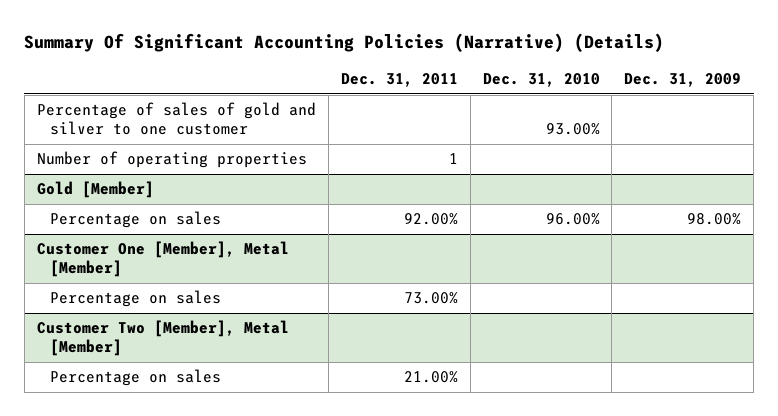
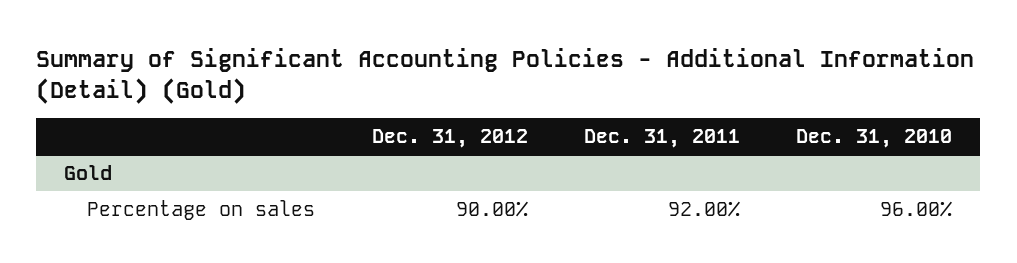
- Summary Of Significant Accounting Policies (Narrative) (Details)
+ Summary of Significant Accounting Policies - Additional Information (Detail) (Gold)
- | Dec. 31, 2011 | Dec. 31, 2010 | Dec. 31, 2009
+ | Dec. 31, 2012 | Dec. 31, 2011 | Dec. 31, 2010
- Percentage of sales of gold and silver to one customer | | 93.00% |
- Number of operating properties | 1 | |
- Gold [Member]
+ Gold
- Customer One [Member], Metal [Member]
- Percentage on sales | 73.00% | |
- Customer Two [Member], Metal [Member]
- Percentage on sales | 21.00% | |

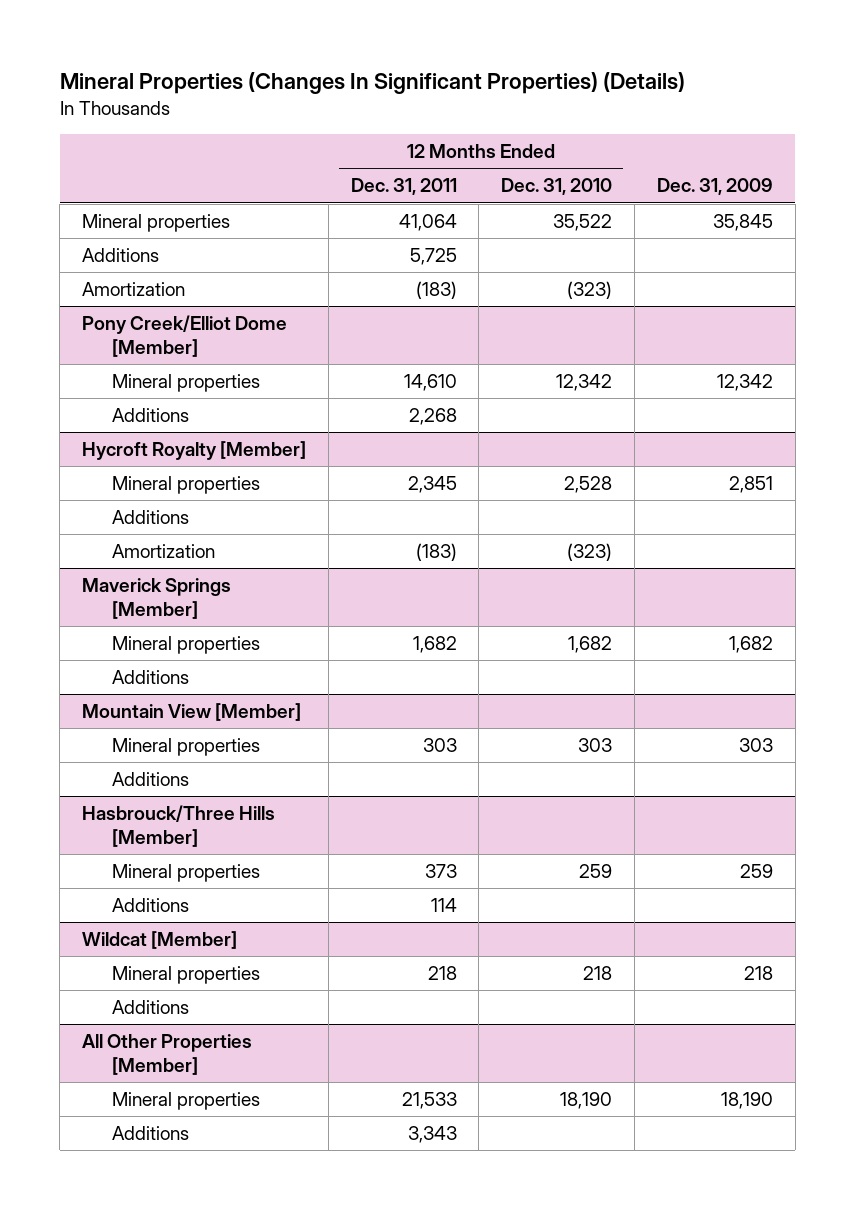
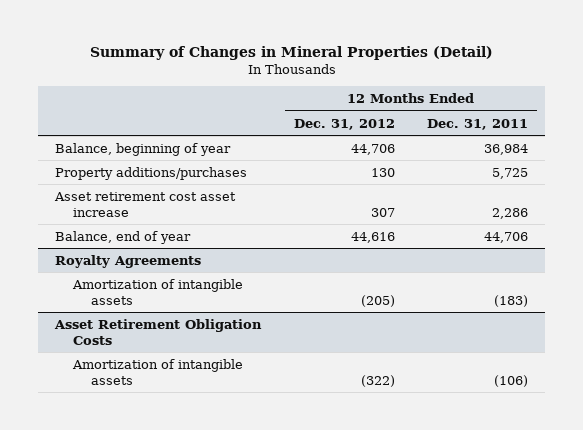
- Mineral Properties (Changes In Significant Properties) (Details)
+ Summary of Changes in Mineral Properties (Detail)
- | 12 Months Ended Dec. 31, 2011 | 12 Months Ended Dec. 31, 2010 | Dec. 31, 2009
+ | 12 Months Ended Dec. 31, 2012 | 12 Months Ended Dec. 31, 2011
- Mineral properties | 41,064 | 35,522 | 35,845
- Additions | 5,725 | |
- Amortization | (183) | (323) |
- Pony Creek/Elliot Dome [Member]
- Mineral properties | 14,610 | 12,342 | 12,342
- Additions | 2,268 | |
- Hycroft Royalty [Member]
- Mineral properties | 2,345 | 2,528 | 2,851
- Additions
- Amortization | (183) | (323) |
- Maverick Springs [Member]
- Mineral properties | 1,682 | 1,682 | 1,682
- Additions
- Mountain View [Member]
- Mineral properties | 303 | 303 | 303
- Additions
- Hasbrouck/Three Hills [Member]
- Mineral properties | 373 | 259 | 259
- Additions | 114 | |
- Wildcat [Member]
- Mineral properties | 218 | 218 | 218
- Additions
- All Other Properties [Member]
- Mineral properties | 21,533 | 18,190 | 18,190
- Additions | 3,343 | |
+ Balance, beginning of year | 44,706 | 36,984
+ Property additions/purchases | 130 | 5,725
+ Asset retirement cost asset increase | 307 | 2,286
+ Balance, end of year | 44,616 | 44,706
+ Royalty Agreements
+ Amortization of intangible assets | (205) | (183)
+ Asset Retirement Obligation Costs
+ Amortization of intangible assets | (322) | (106)

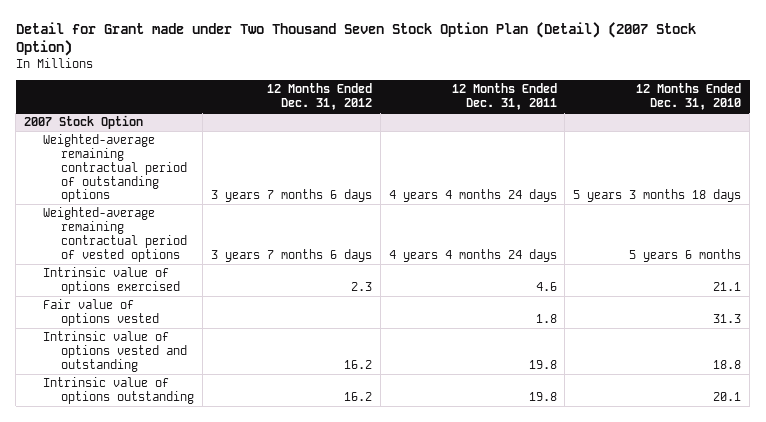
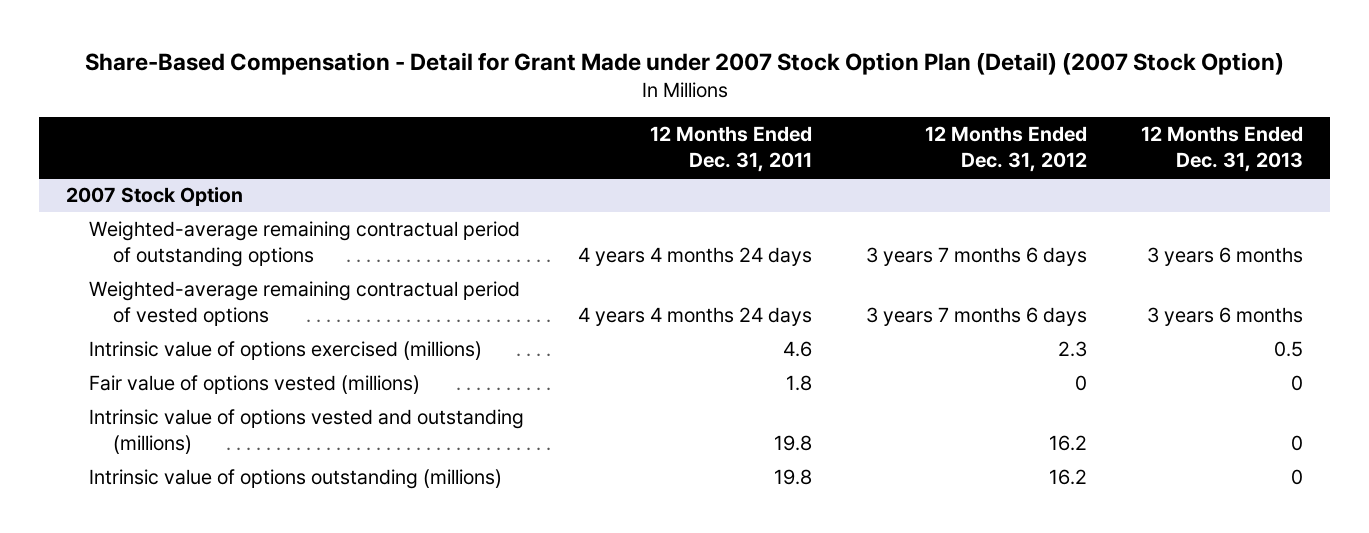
- Detail for Grant made under Two Thousand Seven Stock Option Plan (Detail) (2007 Stock Option)
+ Share-Based Compensation - Detail for Grant Made under 2007 Stock Option Plan (Detail) (2007 Stock Option)
- | 12 Months Ended Dec. 31, 2012 | 12 Months Ended Dec. 31, 2011 | 12 Months Ended Dec. 31, 2010
+ | 12 Months Ended Dec. 31, 2011 | 12 Months Ended Dec. 31, 2012 | 12 Months Ended Dec. 31, 2013
@ 2007 Stock Option
- Intrinsic value of options exercised | 2.3 | 4.6 | 21.1
- Fair value of options vested | | 1.8 | 31.3
- Intrinsic value of options vested and outstanding | 16.2 | 19.8 | 18.8
- Intrinsic value of options outstanding | 16.2 | 19.8 | 20.1
+ Intrinsic value of options exercised (millions) | 4.6 | 2.3 | 0.5
+ Fair value of options vested (millions) | 1.8 | 0 | 0
+ Intrinsic value of options vested and outstanding (millions) | 19.8 | 16.2 | 0
+ Intrinsic value of options outstanding (millions) | 19.8 | 16.2 | 0

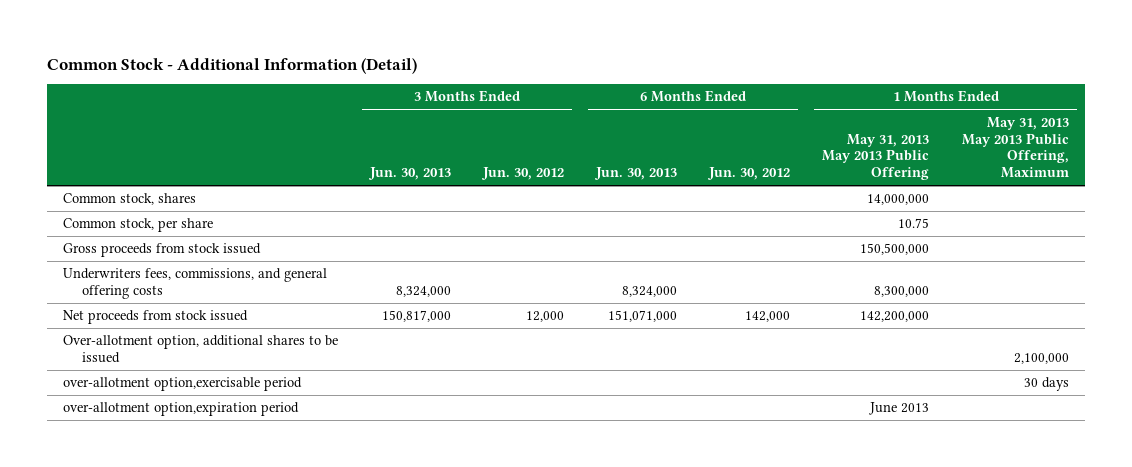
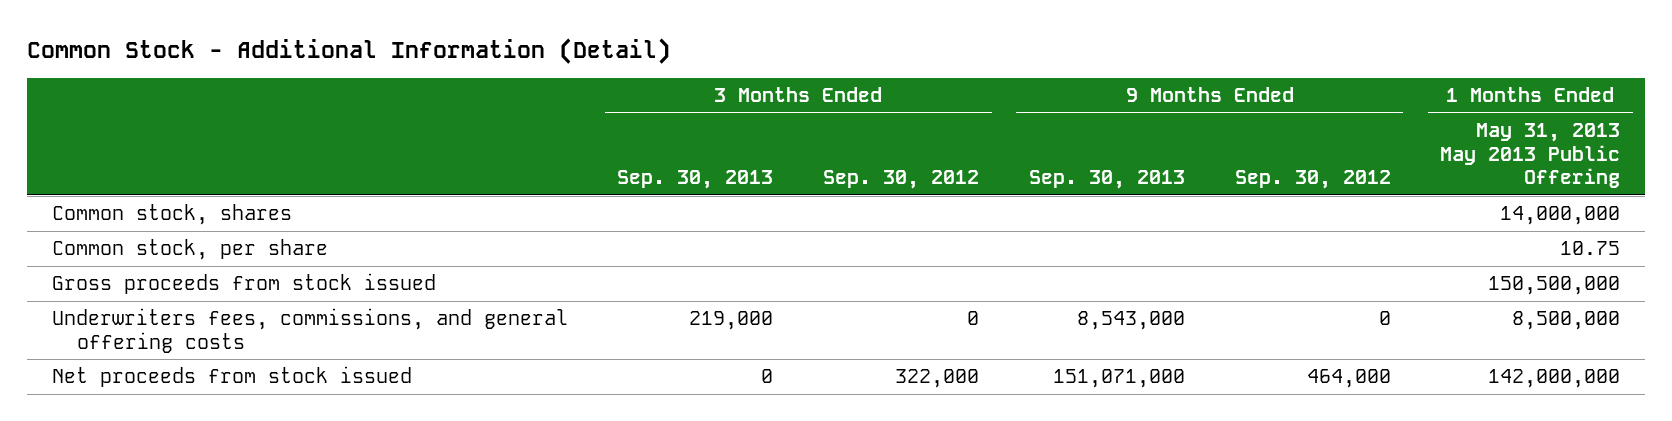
- | 3 Months Ended Jun. 30, 2013 | 3 Months Ended Jun. 30, 2012 | 6 Months Ended Jun. 30, 2013 | 6 Months Ended Jun. 30, 2012 | 1 Months Ended May 31, 2013 May 2013 Public Offering | 1 Months Ended May 31, 2013 May 2013 Public Offering, Maximum
+ | 3 Months Ended Sep. 30, 2013 | 3 Months Ended Sep. 30, 2012 | 9 Months Ended Sep. 30, 2013 | 9 Months Ended Sep. 30, 2012 | 1 Months Ended May 31, 2013 May 2013 Public Offering
- Underwriters fees, commissions, and general offering costs | 8,324,000 | | 8,324,000 | | 8,300,000 |
- Net proceeds from stock issued | 150,817,000 | 12,000 | 151,071,000 | 142,000 | 142,200,000 |
- Over-allotment option, additional shares to be issued | | | | | | 2,100,000
- over-allotment option,exercisable period | | | | | | 30 days
- over-allotment option,expiration period | | | | | June 2013 |
+ Underwriters fees, commissions, and general offering costs | 219,000 | 0 | 8,543,000 | 0 | 8,500,000
+ Net proceeds from stock issued | 0 | 322,000 | 151,071,000 | 464,000 | 142,000,000

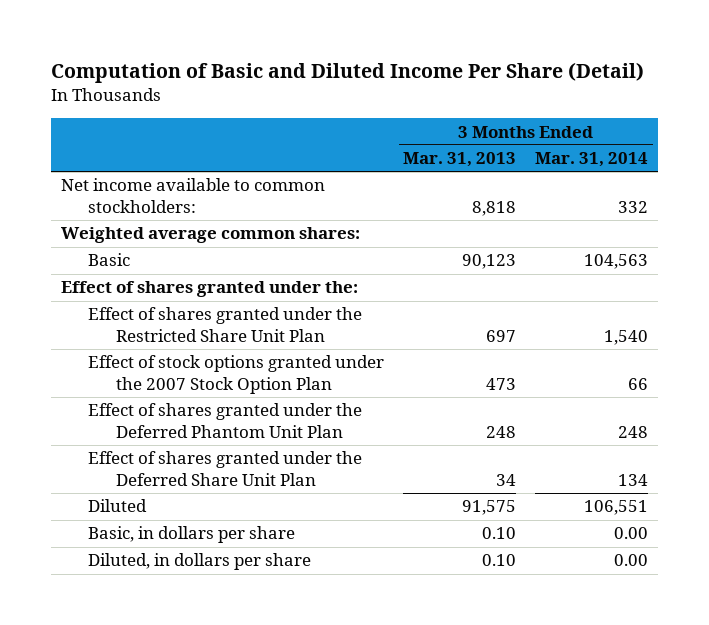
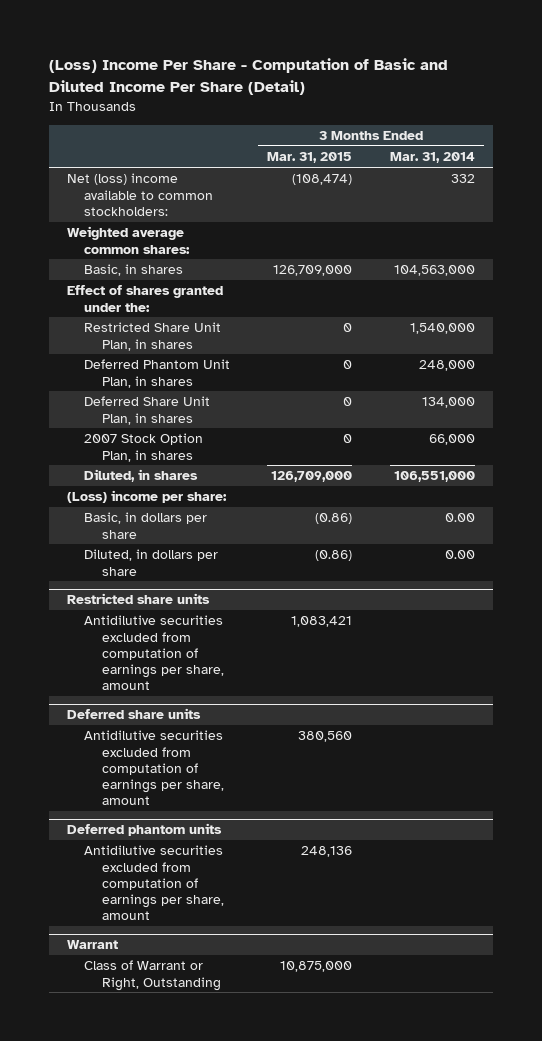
- Computation of Basic and Diluted Income Per Share (Detail)
+ (Loss) Income Per Share - Computation of Basic and Diluted Income Per Share (Detail)
- | 3 Months Ended Mar. 31, 2013 | 3 Months Ended Mar. 31, 2014
+ | 3 Months Ended Mar. 31, 2015 | 3 Months Ended Mar. 31, 2014
- Net income available to common stockholders: | 8,818 | 332
+ Net (loss) income available to common stockholders: | (108,474) | 332
- Basic | 90,123 | 104,563
+ Basic, in shares | 126,709,000 | 104,563,000
- Effect of shares granted under the Restricted Share Unit Plan | 697 | 1,540
- Effect of stock options granted under the 2007 Stock Option Plan | 473 | 66
- Effect of shares granted under the Deferred Phantom Unit Plan | 248 | 248
- Effect of shares granted under the Deferred Share Unit Plan | 34 | 134
- Diluted | 91,575 | 106,551
+ Restricted Share Unit Plan, in shares | 0 | 1,540,000
+ Deferred Phantom Unit Plan, in shares | 0 | 248,000
+ Deferred Share Unit Plan, in shares | 0 | 134,000
+ 2007 Stock Option Plan, in shares | 0 | 66,000
+ Diluted, in shares | 126,709,000 | 106,551,000
+ (Loss) income per share:
+ Restricted share units
+ Antidilutive securities excluded from computation of earnings per share, amount | 1,083,421 |
+ Deferred share units
+ Antidilutive securities excluded from computation of earnings per share, amount | 380,560 |
+ Deferred phantom units
+ Antidilutive securities excluded from computation of earnings per share, amount | 248,136 |
+ Warrant
+ Class of Warrant or Right, Outstanding | 10,875,000 |

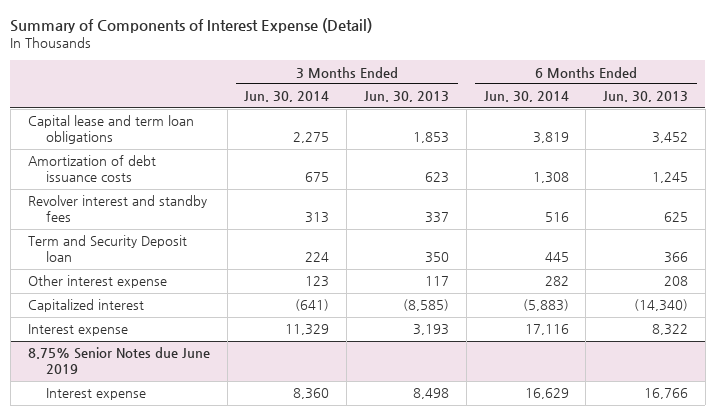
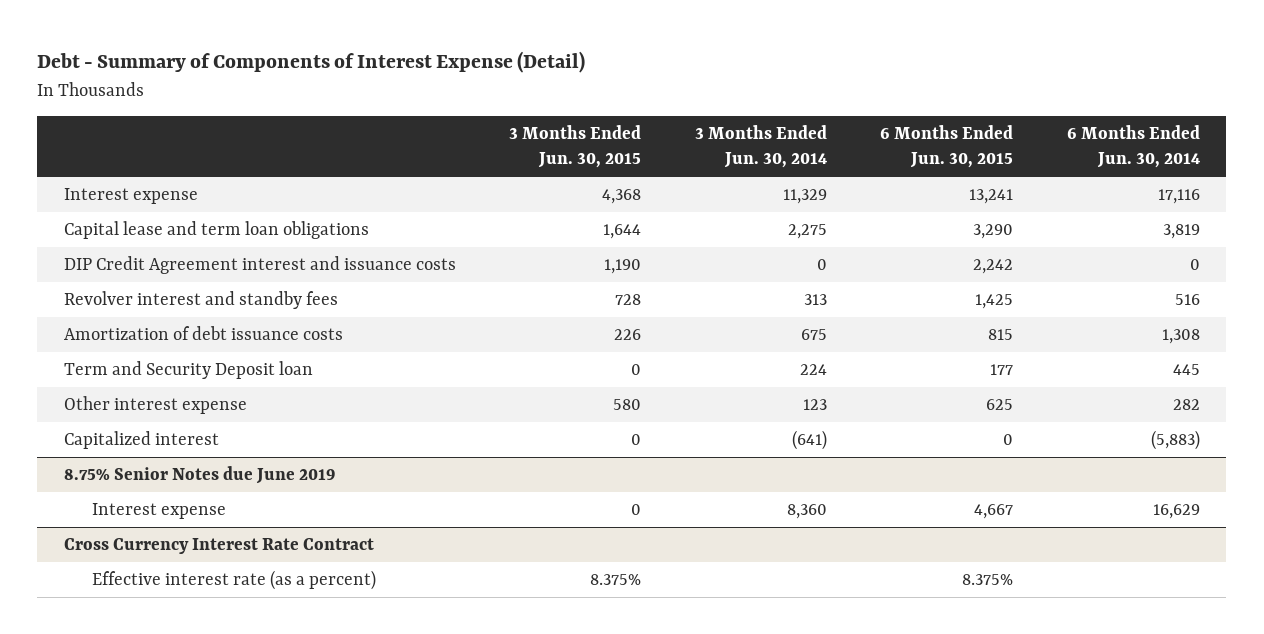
- Summary of Components of Interest Expense (Detail)
+ Debt - Summary of Components of Interest Expense (Detail)
- | 3 Months Ended Jun. 30, 2014 | 3 Months Ended Jun. 30, 2013 | 6 Months Ended Jun. 30, 2014 | 6 Months Ended Jun. 30, 2013
+ | 3 Months Ended Jun. 30, 2015 | 3 Months Ended Jun. 30, 2014 | 6 Months Ended Jun. 30, 2015 | 6 Months Ended Jun. 30, 2014
moved up: Interest expense | 4,368 | 11,329 | 13,241 | 17,116
+ DIP Credit Agreement interest and issuance costs | 1,190 | 0 | 2,242 | 0
moved down: Amortization of debt issuance costs | 226 | 675 | 815 | 1,308
+ Cross Currency Interest Rate Contract
+ Effective interest rate (as a percent) | 8.375% | | 8.375% |

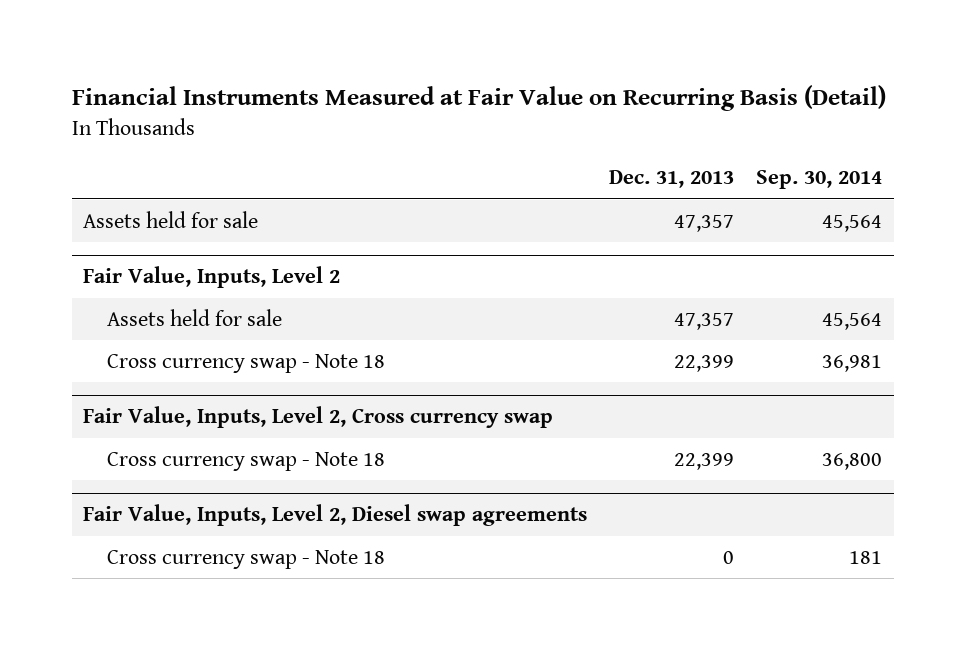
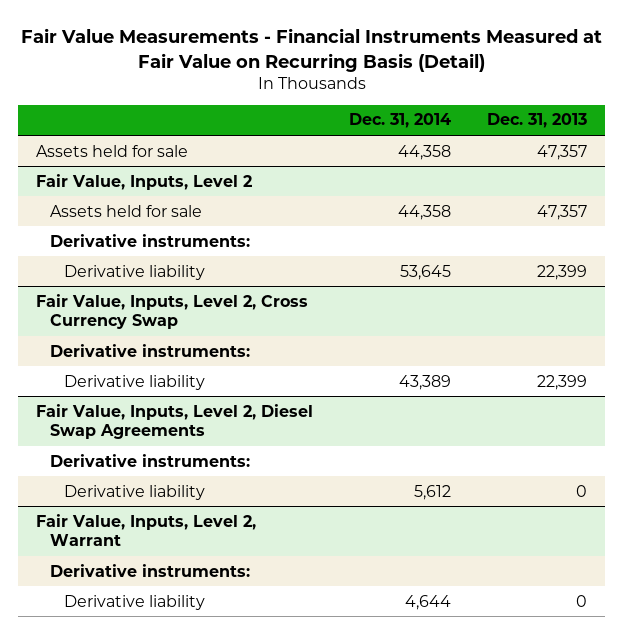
- Financial Instruments Measured at Fair Value on Recurring Basis (Detail)
+ Fair Value Measurements - Financial Instruments Measured at Fair Value on Recurring Basis (Detail)
- | Dec. 31, 2013 | Sep. 30, 2014
+ | Dec. 31, 2014 | Dec. 31, 2013
@ Fair Value, Inputs, Level 2
- Cross currency swap - Note 18 | 22,399 | 36,981
- Fair Value, Inputs, Level 2, Cross currency swap
- Cross currency swap - Note 18 | 22,399 | 36,800
- Fair Value, Inputs, Level 2, Diesel swap agreements
- Cross currency swap - Note 18 | 0 | 181
@ Fair Value, Inputs, Level 2
+ Derivative instruments:
+ Derivative liability | 53,645 | 22,399
+ Fair Value, Inputs, Level 2, Cross Currency Swap
+ Derivative instruments:
+ Derivative liability | 43,389 | 22,399
+ Fair Value, Inputs, Level 2, Diesel Swap Agreements
+ Derivative instruments:
+ Derivative liability | 5,612 | 0
+ Fair Value, Inputs, Level 2, Warrant
+ Derivative instruments:
+ Derivative liability | 4,644 | 0

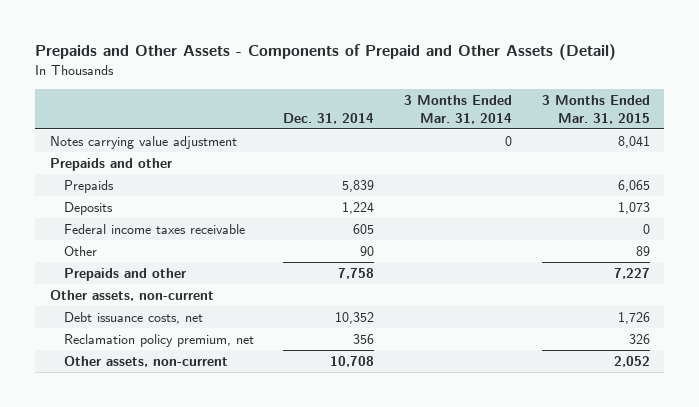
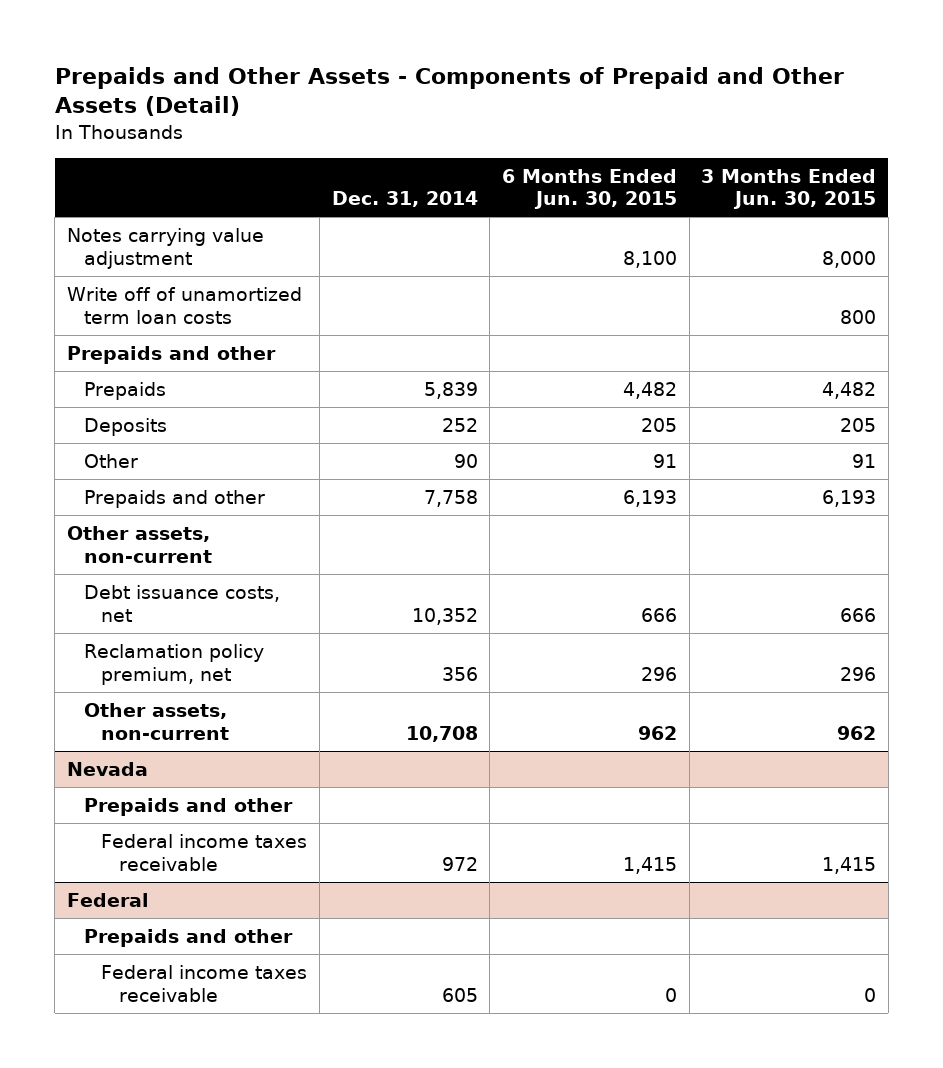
- | Dec. 31, 2014 | 3 Months Ended Mar. 31, 2014 | 3 Months Ended Mar. 31, 2015
+ | Dec. 31, 2014 | 6 Months Ended Jun. 30, 2015 | 3 Months Ended Jun. 30, 2015
+ Write off of unamortized term loan costs | | | 800
- Deposits | 1,224 | | 1,073
- Federal income taxes receivable | 605 | | 0
+ Deposits | 252 | 205 | 205
+ Nevada
+ Prepaids and other
+ Federal income taxes receivable | 972 | 1,415 | 1,415
+ Federal
+ Prepaids and other
+ Federal income taxes receivable | 605 | 0 | 0

